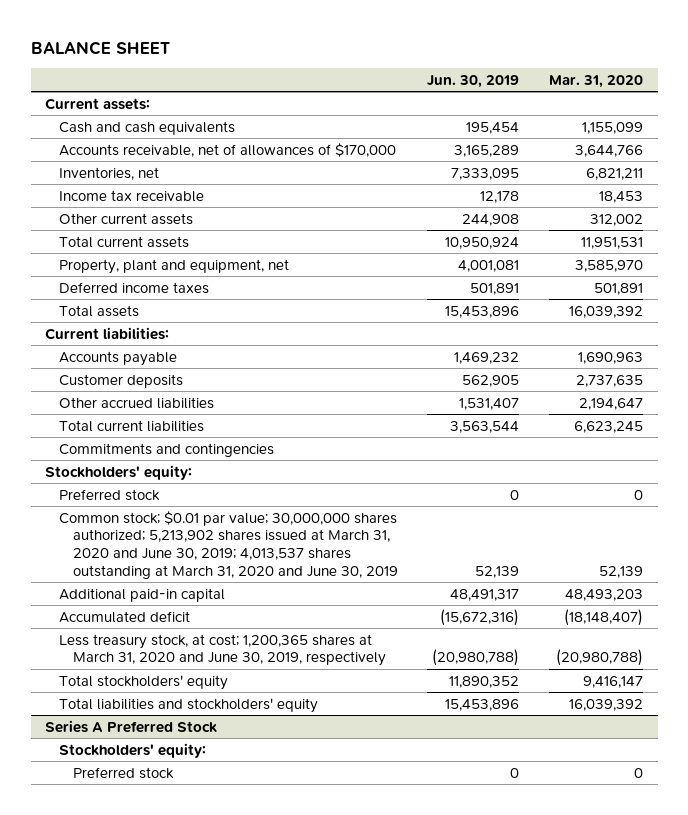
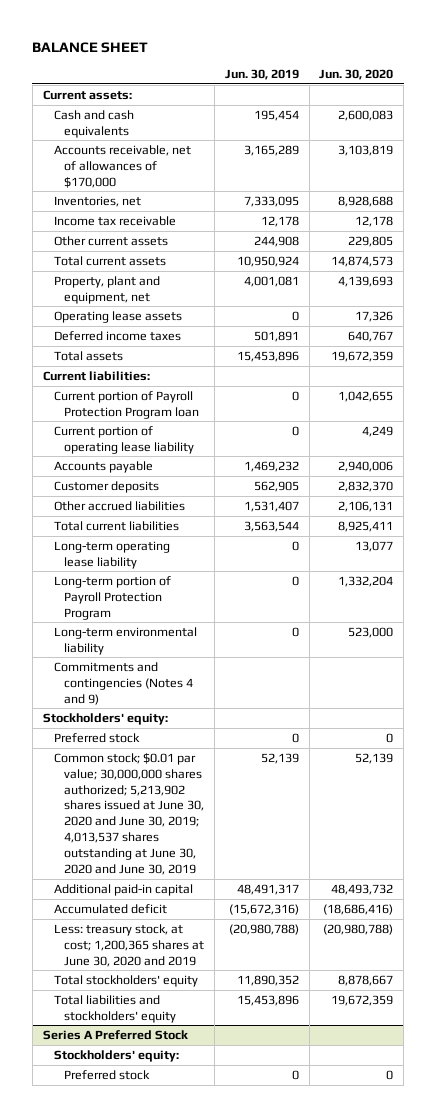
- | Jun. 30, 2019 | Mar. 31, 2020
+ | Jun. 30, 2019 | Jun. 30, 2020
+ Operating lease assets | 0 | 17,326
+ Current portion of Payroll Protection Program loan | 0 | 1,042,655
+ Current portion of operating lease liability | 0 | 4,249
- Commitments and contingencies
+ Long-term operating lease liability | 0 | 13,077
+ Long-term portion of Payroll Protection Program | 0 | 1,332,204
+ Long-term environmental liability | 0 | 523,000
+ Commitments and contingencies (Notes 4 and 9)
- Common stock; $0.01 par value; 30,000,000 shares authorized; 5,213,902 shares issued at March 31, 2020 and June 30, 2019; 4,013,537 shares outstanding at March 31, 2020 and June 30, 2019 | 52,139 | 52,139
+ Common stock; $0.01 par value; 30,000,000 shares authorized; 5,213,902 shares issued at June 30, 2020 and June 30, 2019; 4,013,537 shares outstanding at June 30, 2020 and June 30, 2019 | 52,139 | 52,139
- Less treasury stock, at cost; 1,200,365 shares at March 31, 2020 and June 30, 2019, respectively | (20,980,788) | (20,980,788)
+ Less: treasury stock, at cost; 1,200,365 shares at June 30, 2020 and 2019 | (20,980,788) | (20,980,788)

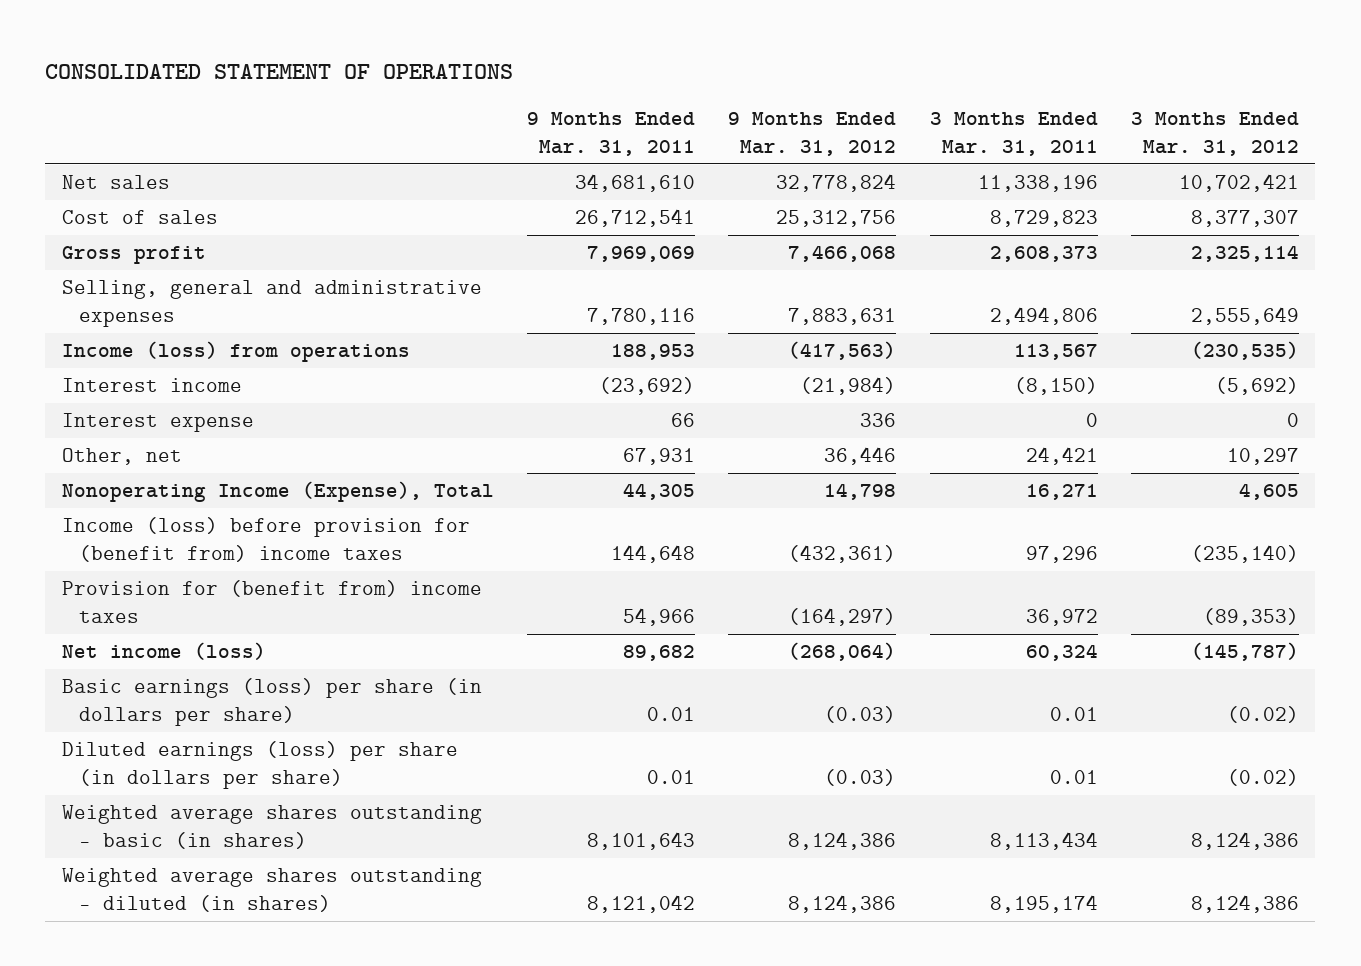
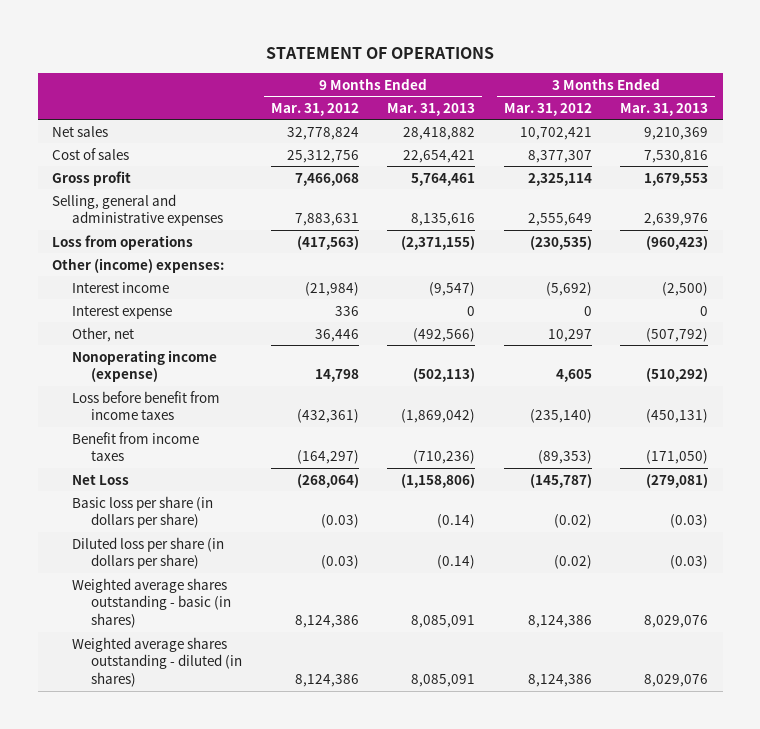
- CONSOLIDATED STATEMENT OF OPERATIONS
+ STATEMENT OF OPERATIONS
- | 9 Months Ended Mar. 31, 2011 | 9 Months Ended Mar. 31, 2012 | 3 Months Ended Mar. 31, 2011 | 3 Months Ended Mar. 31, 2012
+ | 9 Months Ended Mar. 31, 2012 | 9 Months Ended Mar. 31, 2013 | 3 Months Ended Mar. 31, 2012 | 3 Months Ended Mar. 31, 2013
- Income (loss) from operations | 188,953 | (417,563) | 113,567 | (230,535)
+ Loss from operations | (417,563) | (2,371,155) | (230,535) | (960,423)
+ Other (income) expenses:
- Nonoperating Income (Expense), Total | 44,305 | 14,798 | 16,271 | 4,605
- Income (loss) before provision for (benefit from) income taxes | 144,648 | (432,361) | 97,296 | (235,140)
- Provision for (benefit from) income taxes | 54,966 | (164,297) | 36,972 | (89,353)
- Net income (loss) | 89,682 | (268,064) | 60,324 | (145,787)
- Basic earnings (loss) per share (in dollars per share) | 0.01 | (0.03) | 0.01 | (0.02)
- Diluted earnings (loss) per share (in dollars per share) | 0.01 | (0.03) | 0.01 | (0.02)
+ Nonoperating income (expense) | 14,798 | (502,113) | 4,605 | (510,292)
+ Loss before benefit from income taxes | (432,361) | (1,869,042) | (235,140) | (450,131)
+ Benefit from income taxes | (164,297) | (710,236) | (89,353) | (171,050)
+ Net Loss | (268,064) | (1,158,806) | (145,787) | (279,081)
+ Basic loss per share (in dollars per share) | (0.03) | (0.14) | (0.02) | (0.03)
+ Diluted loss per share (in dollars per share) | (0.03) | (0.14) | (0.02) | (0.03)

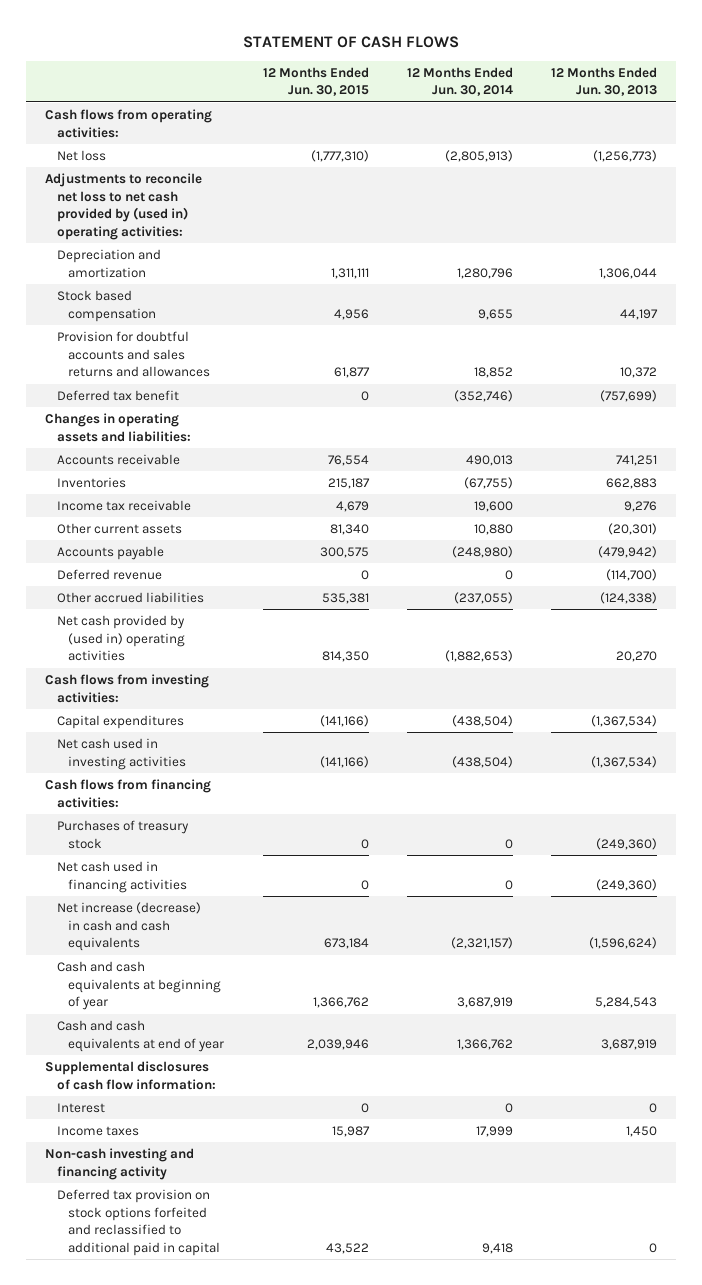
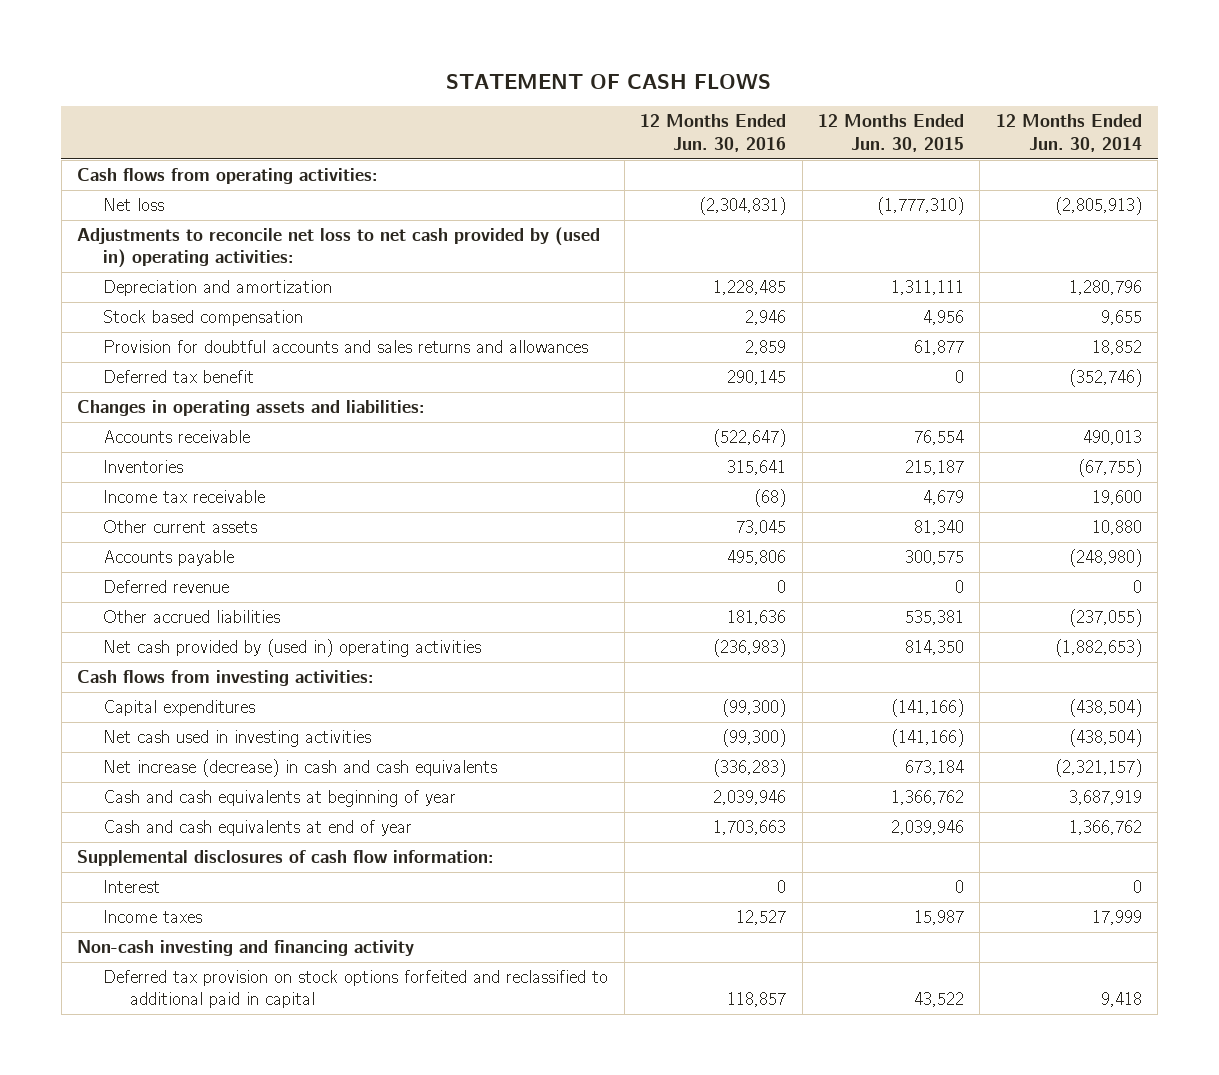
- | 12 Months Ended Jun. 30, 2015 | 12 Months Ended Jun. 30, 2014 | 12 Months Ended Jun. 30, 2013
+ | 12 Months Ended Jun. 30, 2016 | 12 Months Ended Jun. 30, 2015 | 12 Months Ended Jun. 30, 2014
- Cash flows from financing activities:
- Purchases of treasury stock | 0 | 0 | (249,360)
- Net cash used in financing activities | 0 | 0 | (249,360)

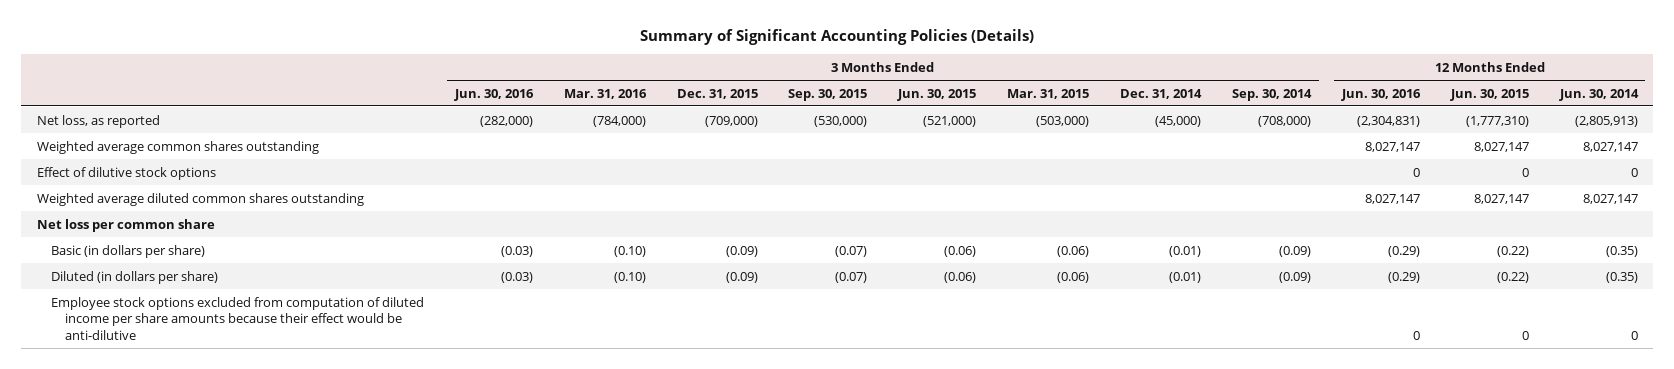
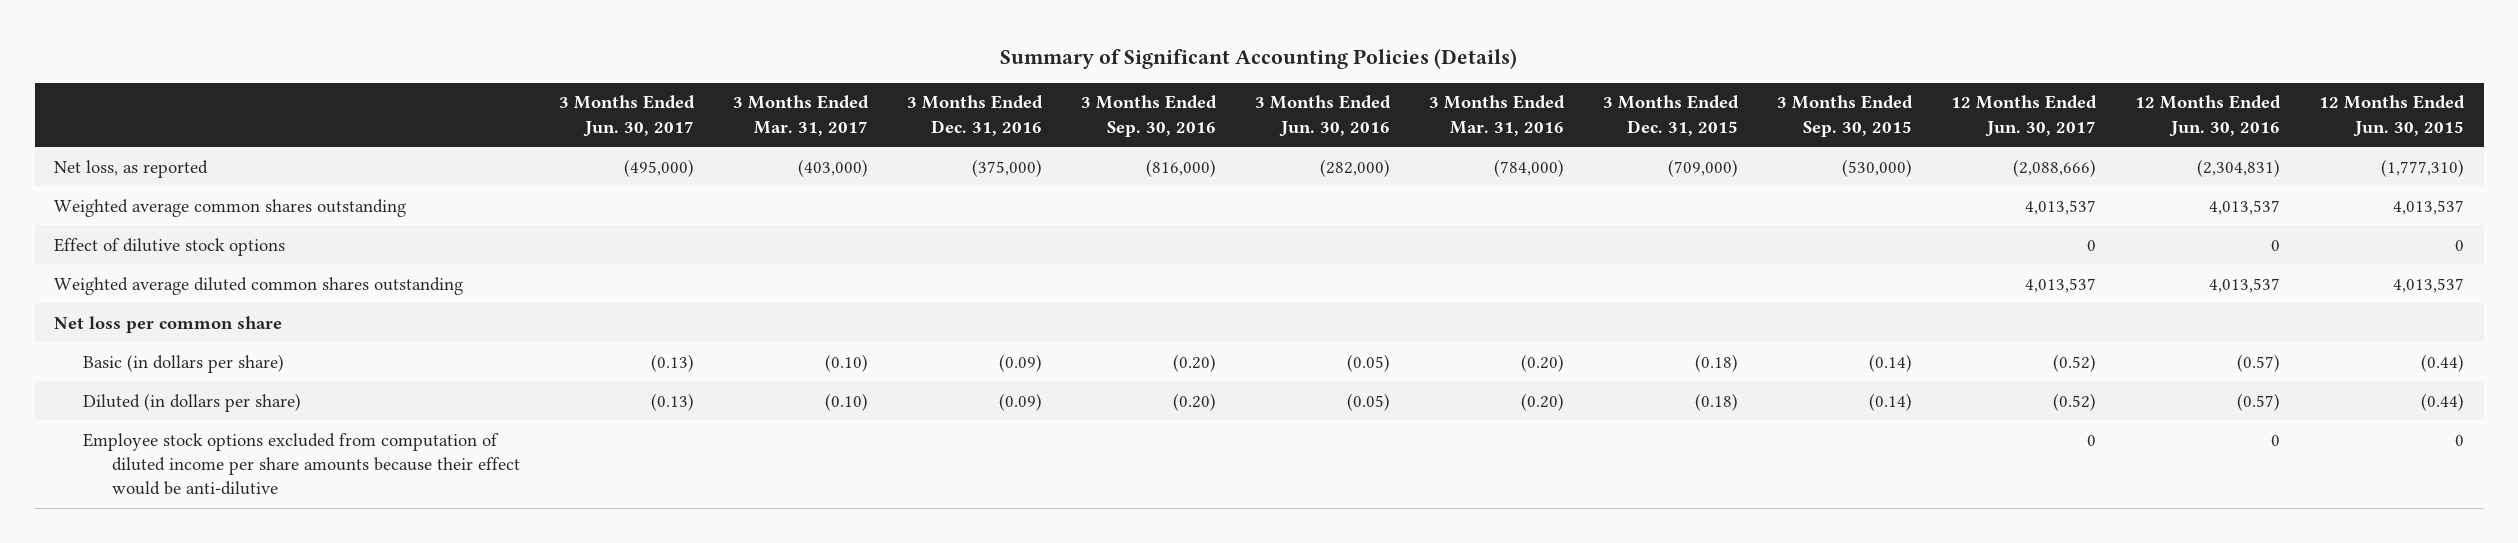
- | 3 Months Ended Jun. 30, 2016 | 3 Months Ended Mar. 31, 2016 | 3 Months Ended Dec. 31, 2015 | 3 Months Ended Sep. 30, 2015 | 3 Months Ended Jun. 30, 2015 | 3 Months Ended Mar. 31, 2015 | 3 Months Ended Dec. 31, 2014 | 3 Months Ended Sep. 30, 2014 | 12 Months Ended Jun. 30, 2016 | 12 Months Ended Jun. 30, 2015 | 12 Months Ended Jun. 30, 2014
+ | 3 Months Ended Jun. 30, 2017 | 3 Months Ended Mar. 31, 2017 | 3 Months Ended Dec. 31, 2016 | 3 Months Ended Sep. 30, 2016 | 3 Months Ended Jun. 30, 2016 | 3 Months Ended Mar. 31, 2016 | 3 Months Ended Dec. 31, 2015 | 3 Months Ended Sep. 30, 2015 | 12 Months Ended Jun. 30, 2017 | 12 Months Ended Jun. 30, 2016 | 12 Months Ended Jun. 30, 2015
- Weighted average common shares outstanding | | | | | | | | | 8,027,147 | 8,027,147 | 8,027,147
+ Weighted average common shares outstanding | | | | | | | | | 4,013,537 | 4,013,537 | 4,013,537
- Weighted average diluted common shares outstanding | | | | | | | | | 8,027,147 | 8,027,147 | 8,027,147
+ Weighted average diluted common shares outstanding | | | | | | | | | 4,013,537 | 4,013,537 | 4,013,537
- Basic (in dollars per share) | (0.03) | (0.10) | (0.09) | (0.07) | (0.06) | (0.06) | (0.01) | (0.09) | (0.29) | (0.22) | (0.35)
- Diluted (in dollars per share) | (0.03) | (0.10) | (0.09) | (0.07) | (0.06) | (0.06) | (0.01) | (0.09) | (0.29) | (0.22) | (0.35)
+ Basic (in dollars per share) | (0.13) | (0.10) | (0.09) | (0.20) | (0.05) | (0.20) | (0.18) | (0.14) | (0.52) | (0.57) | (0.44)
+ Diluted (in dollars per share) | (0.13) | (0.10) | (0.09) | (0.20) | (0.05) | (0.20) | (0.18) | (0.14) | (0.52) | (0.57) | (0.44)

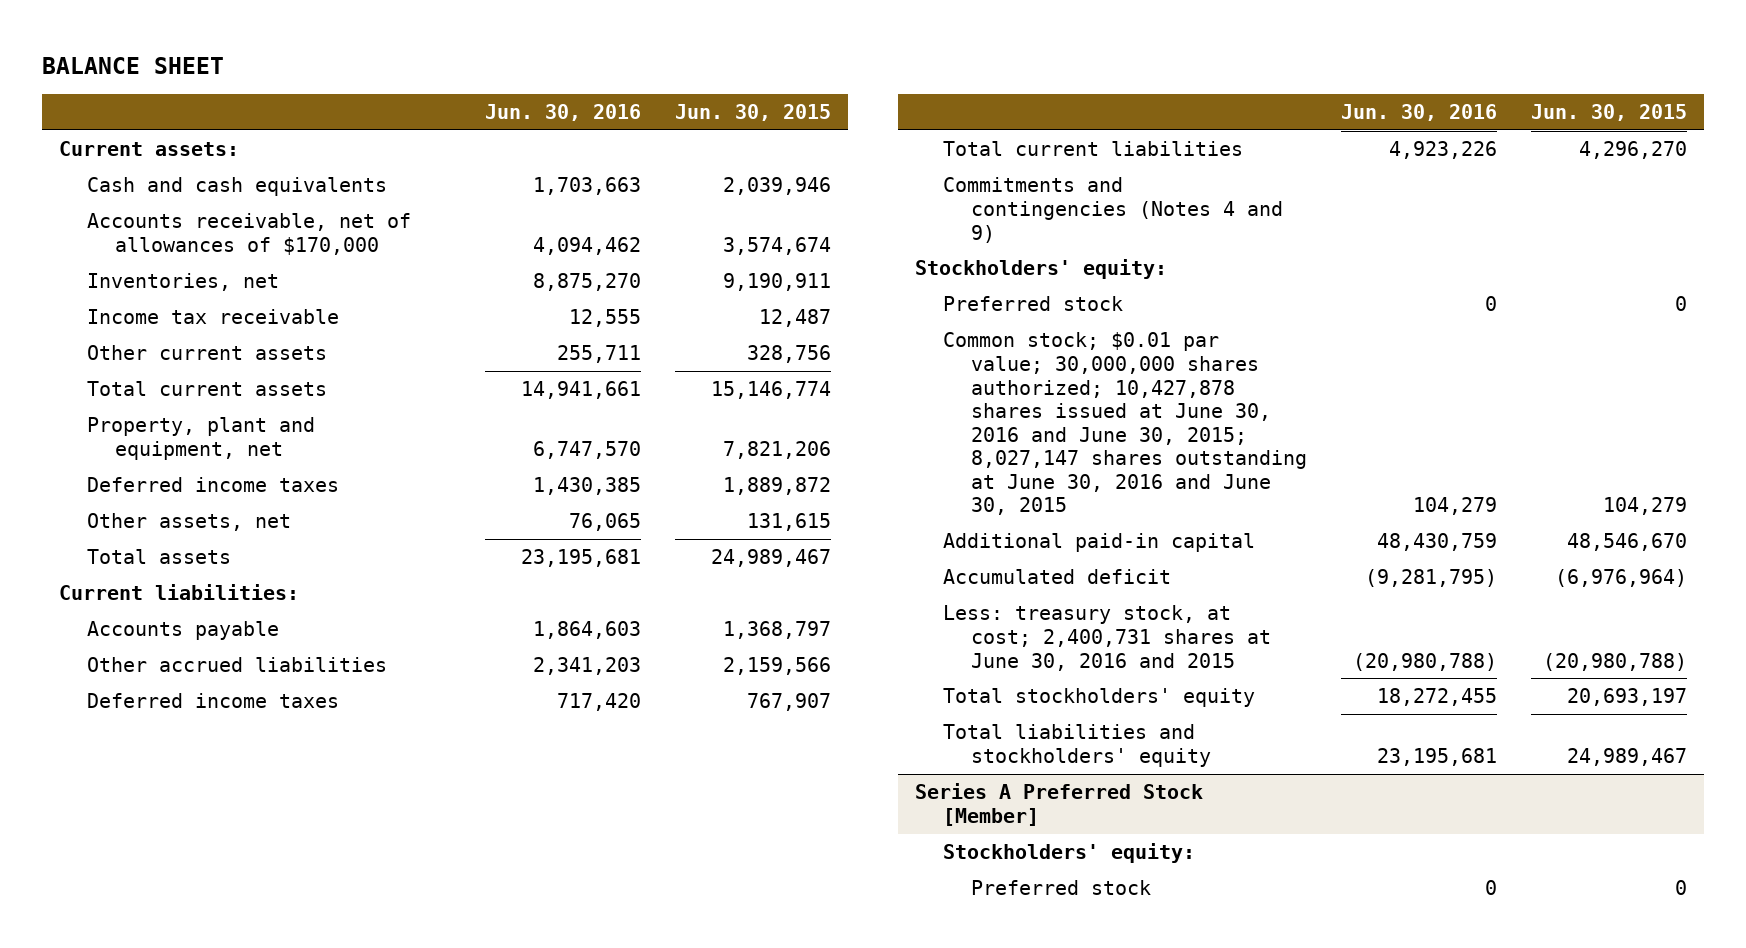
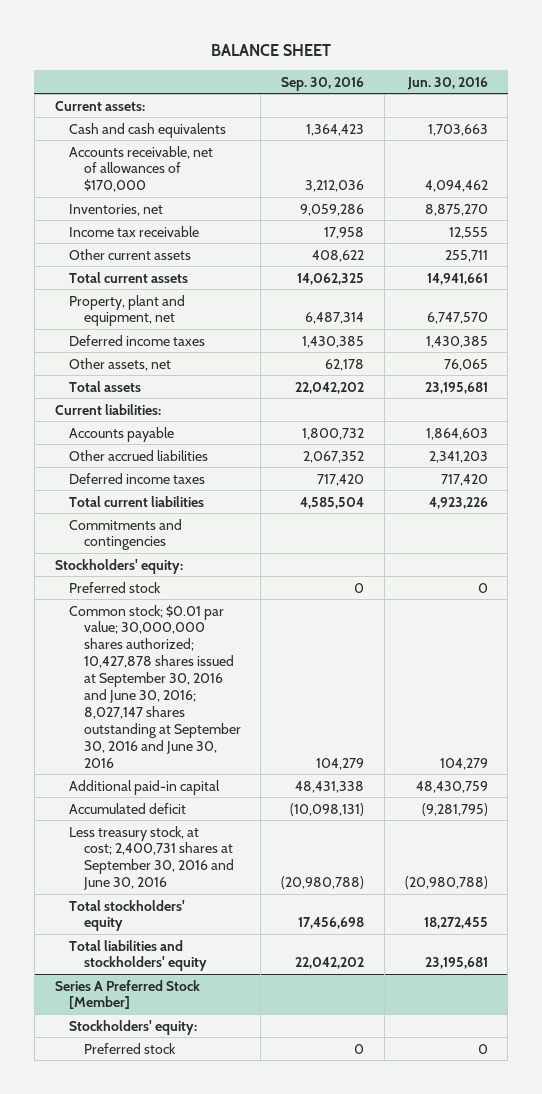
- | Jun. 30, 2016 | Jun. 30, 2015
+ | Sep. 30, 2016 | Jun. 30, 2016
- Commitments and contingencies (Notes 4 and 9)
+ Commitments and contingencies
- Common stock; $0.01 par value; 30,000,000 shares authorized; 10,427,878 shares issued at June 30, 2016 and June 30, 2015; 8,027,147 shares outstanding at June 30, 2016 and June 30, 2015 | 104,279 | 104,279
+ Common stock; $0.01 par value; 30,000,000 shares authorized; 10,427,878 shares issued at September 30, 2016 and June 30, 2016; 8,027,147 shares outstanding at September 30, 2016 and June 30, 2016 | 104,279 | 104,279
- Less: treasury stock, at cost; 2,400,731 shares at June 30, 2016 and 2015 | (20,980,788) | (20,980,788)
+ Less treasury stock, at cost; 2,400,731 shares at September 30, 2016 and June 30, 2016 | (20,980,788) | (20,980,788)

